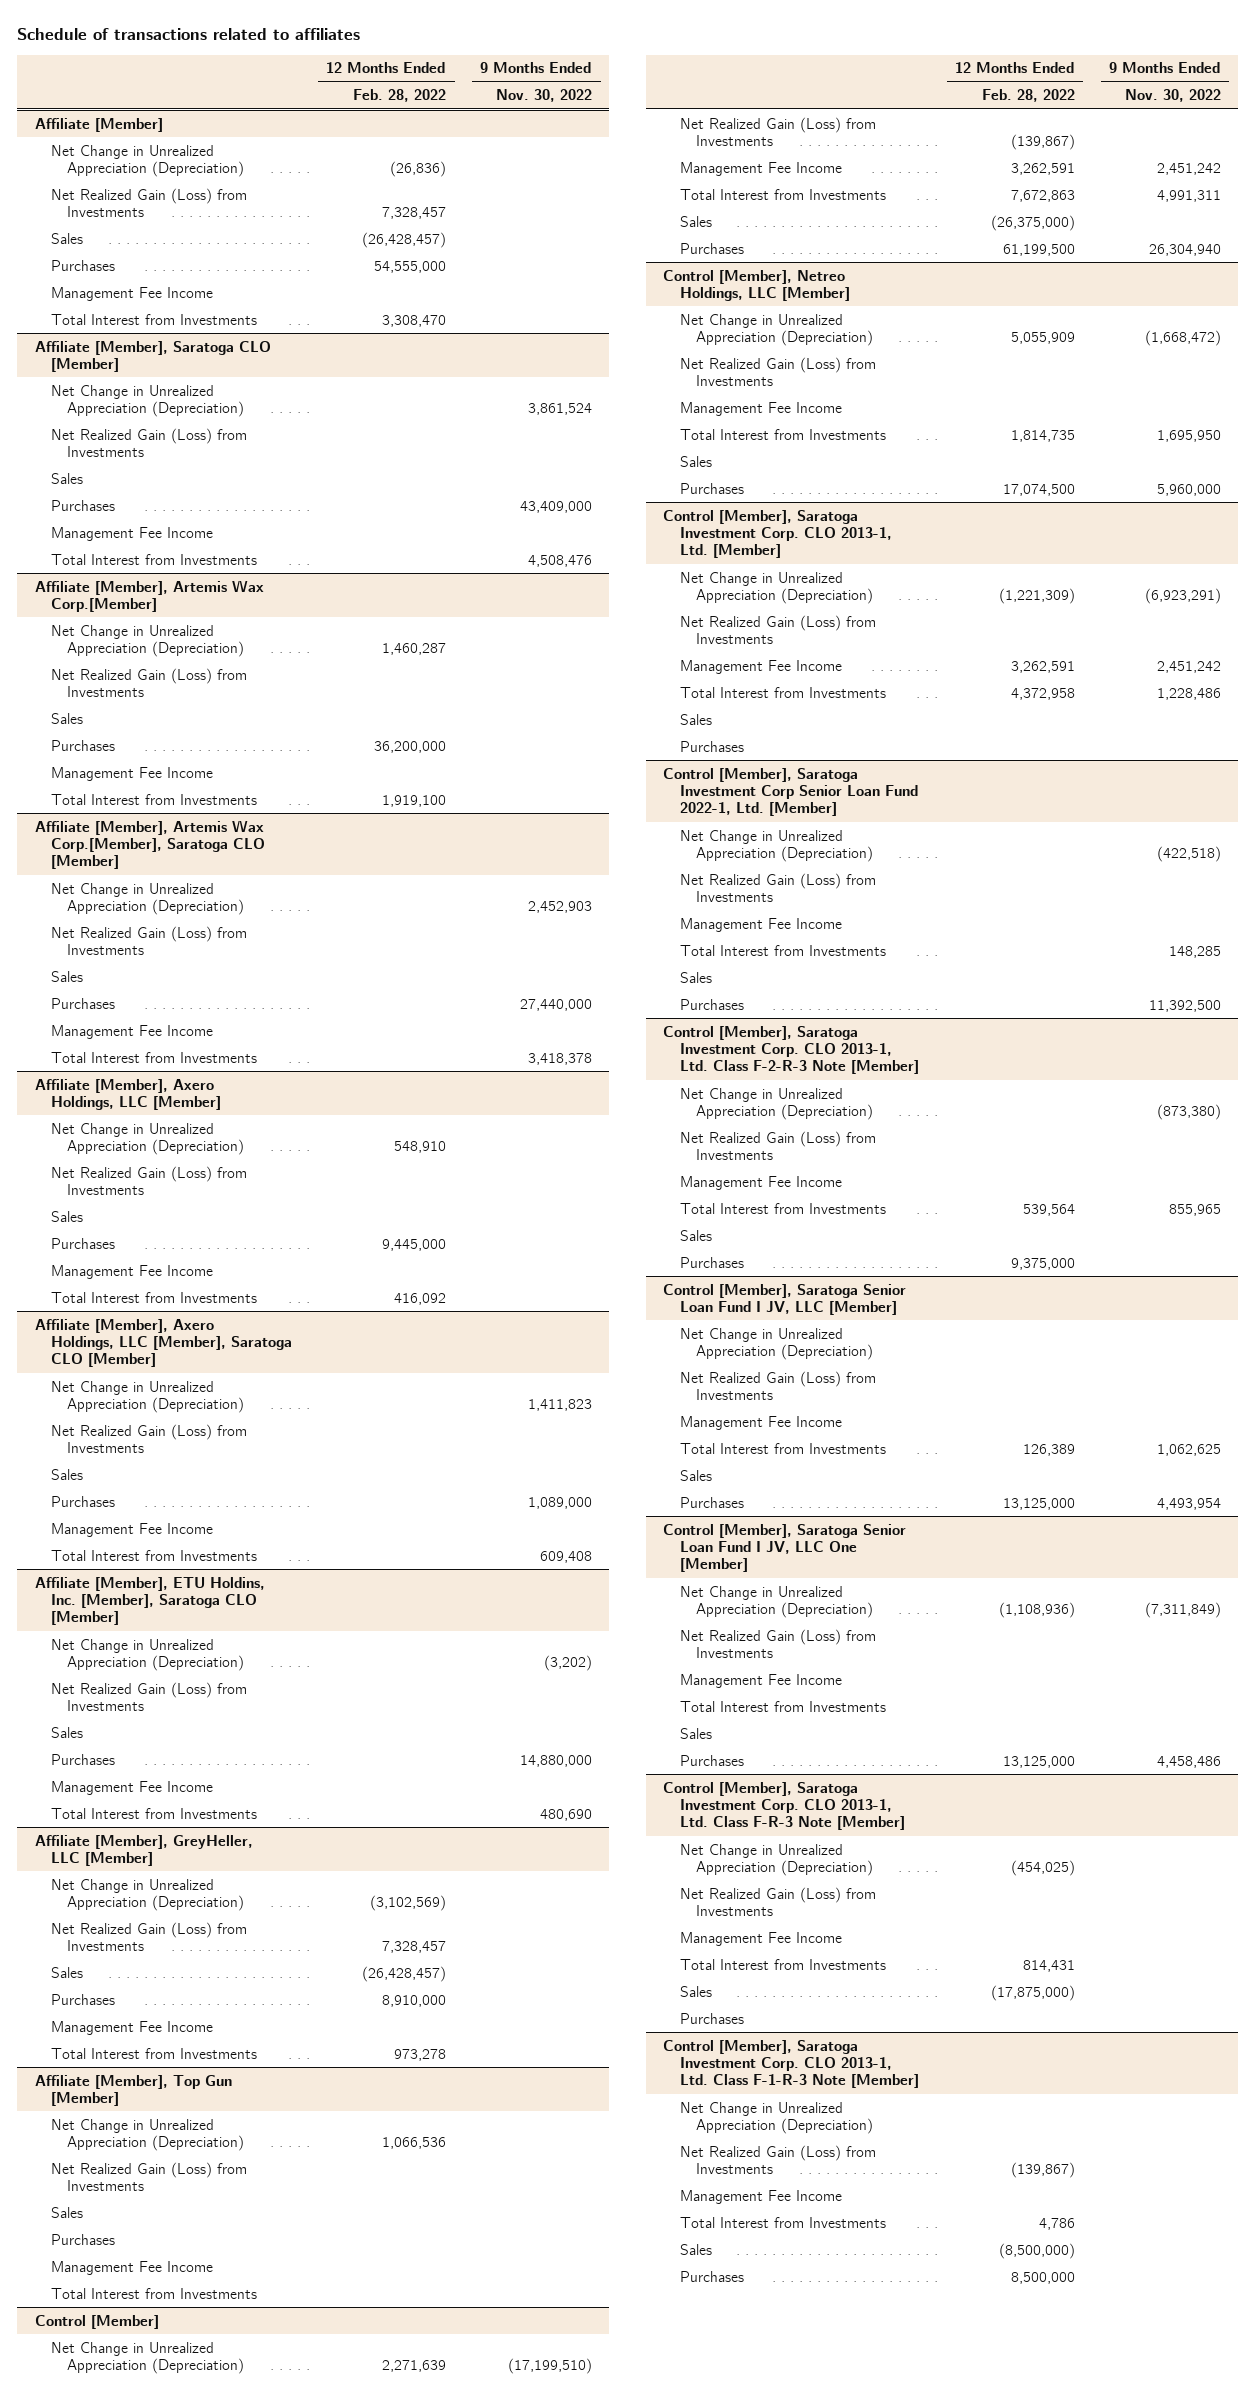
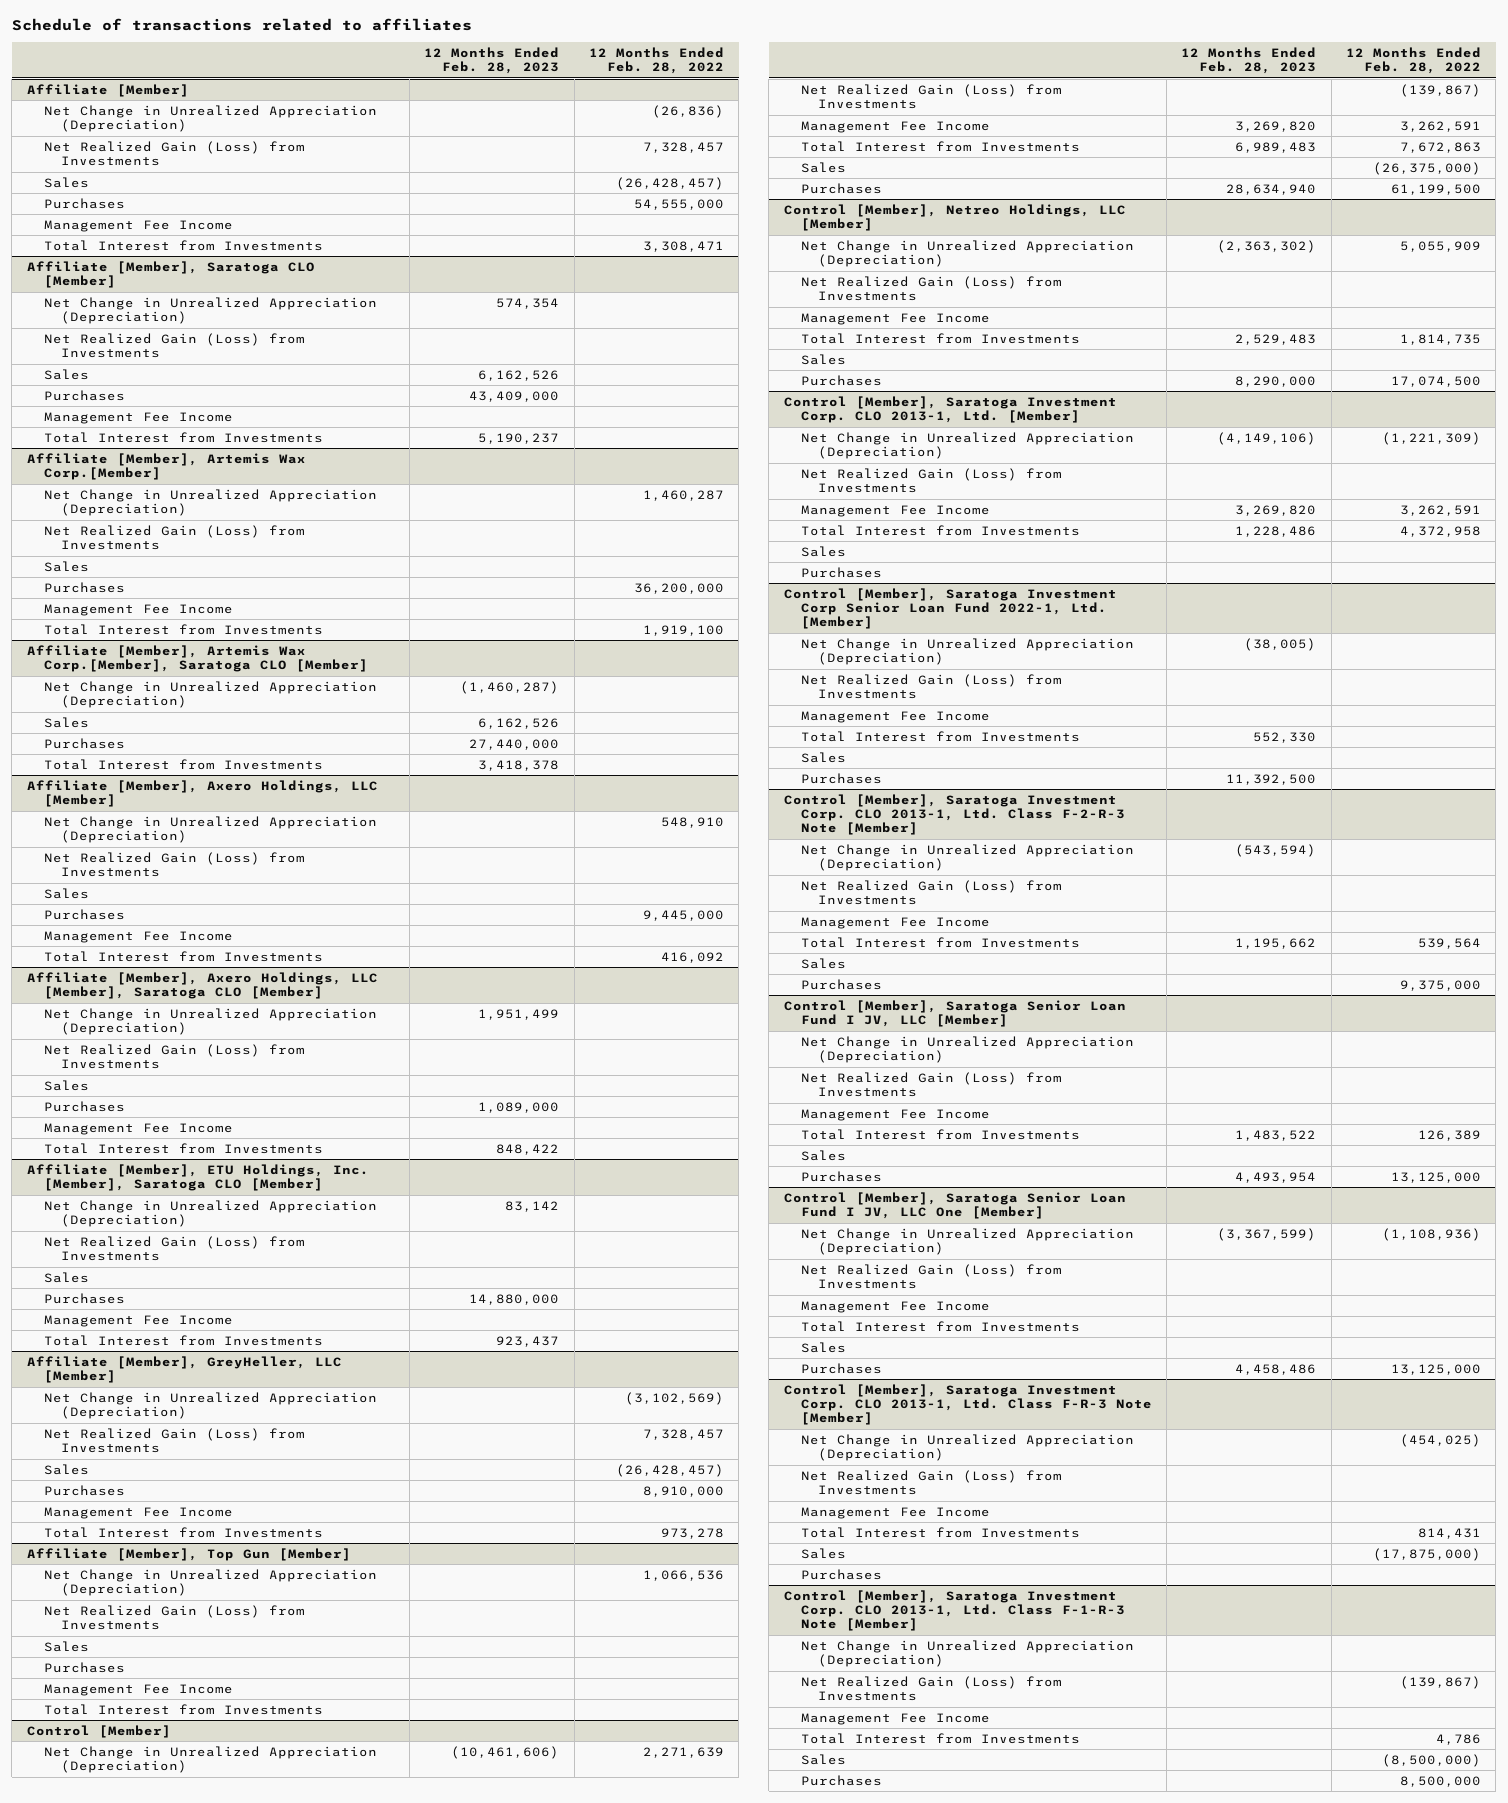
- | 12 Months Ended Feb. 28, 2022 | 9 Months Ended Nov. 30, 2022
+ | 12 Months Ended Feb. 28, 2023 | 12 Months Ended Feb. 28, 2022
@ Affiliate [Member]
- Total Interest from Investments | 3,308,470 |
+ Total Interest from Investments | | 3,308,471
@ Affiliate [Member], Artemis Wax Corp.[Member], Saratoga CLO [Member]
- Net Realized Gain (Loss) from Investments
- Management Fee Income
- Affiliate [Member], ETU Holdins, Inc. [Member], Saratoga CLO [Member]
+ Affiliate [Member], ETU Holdings, Inc. [Member], Saratoga CLO [Member]

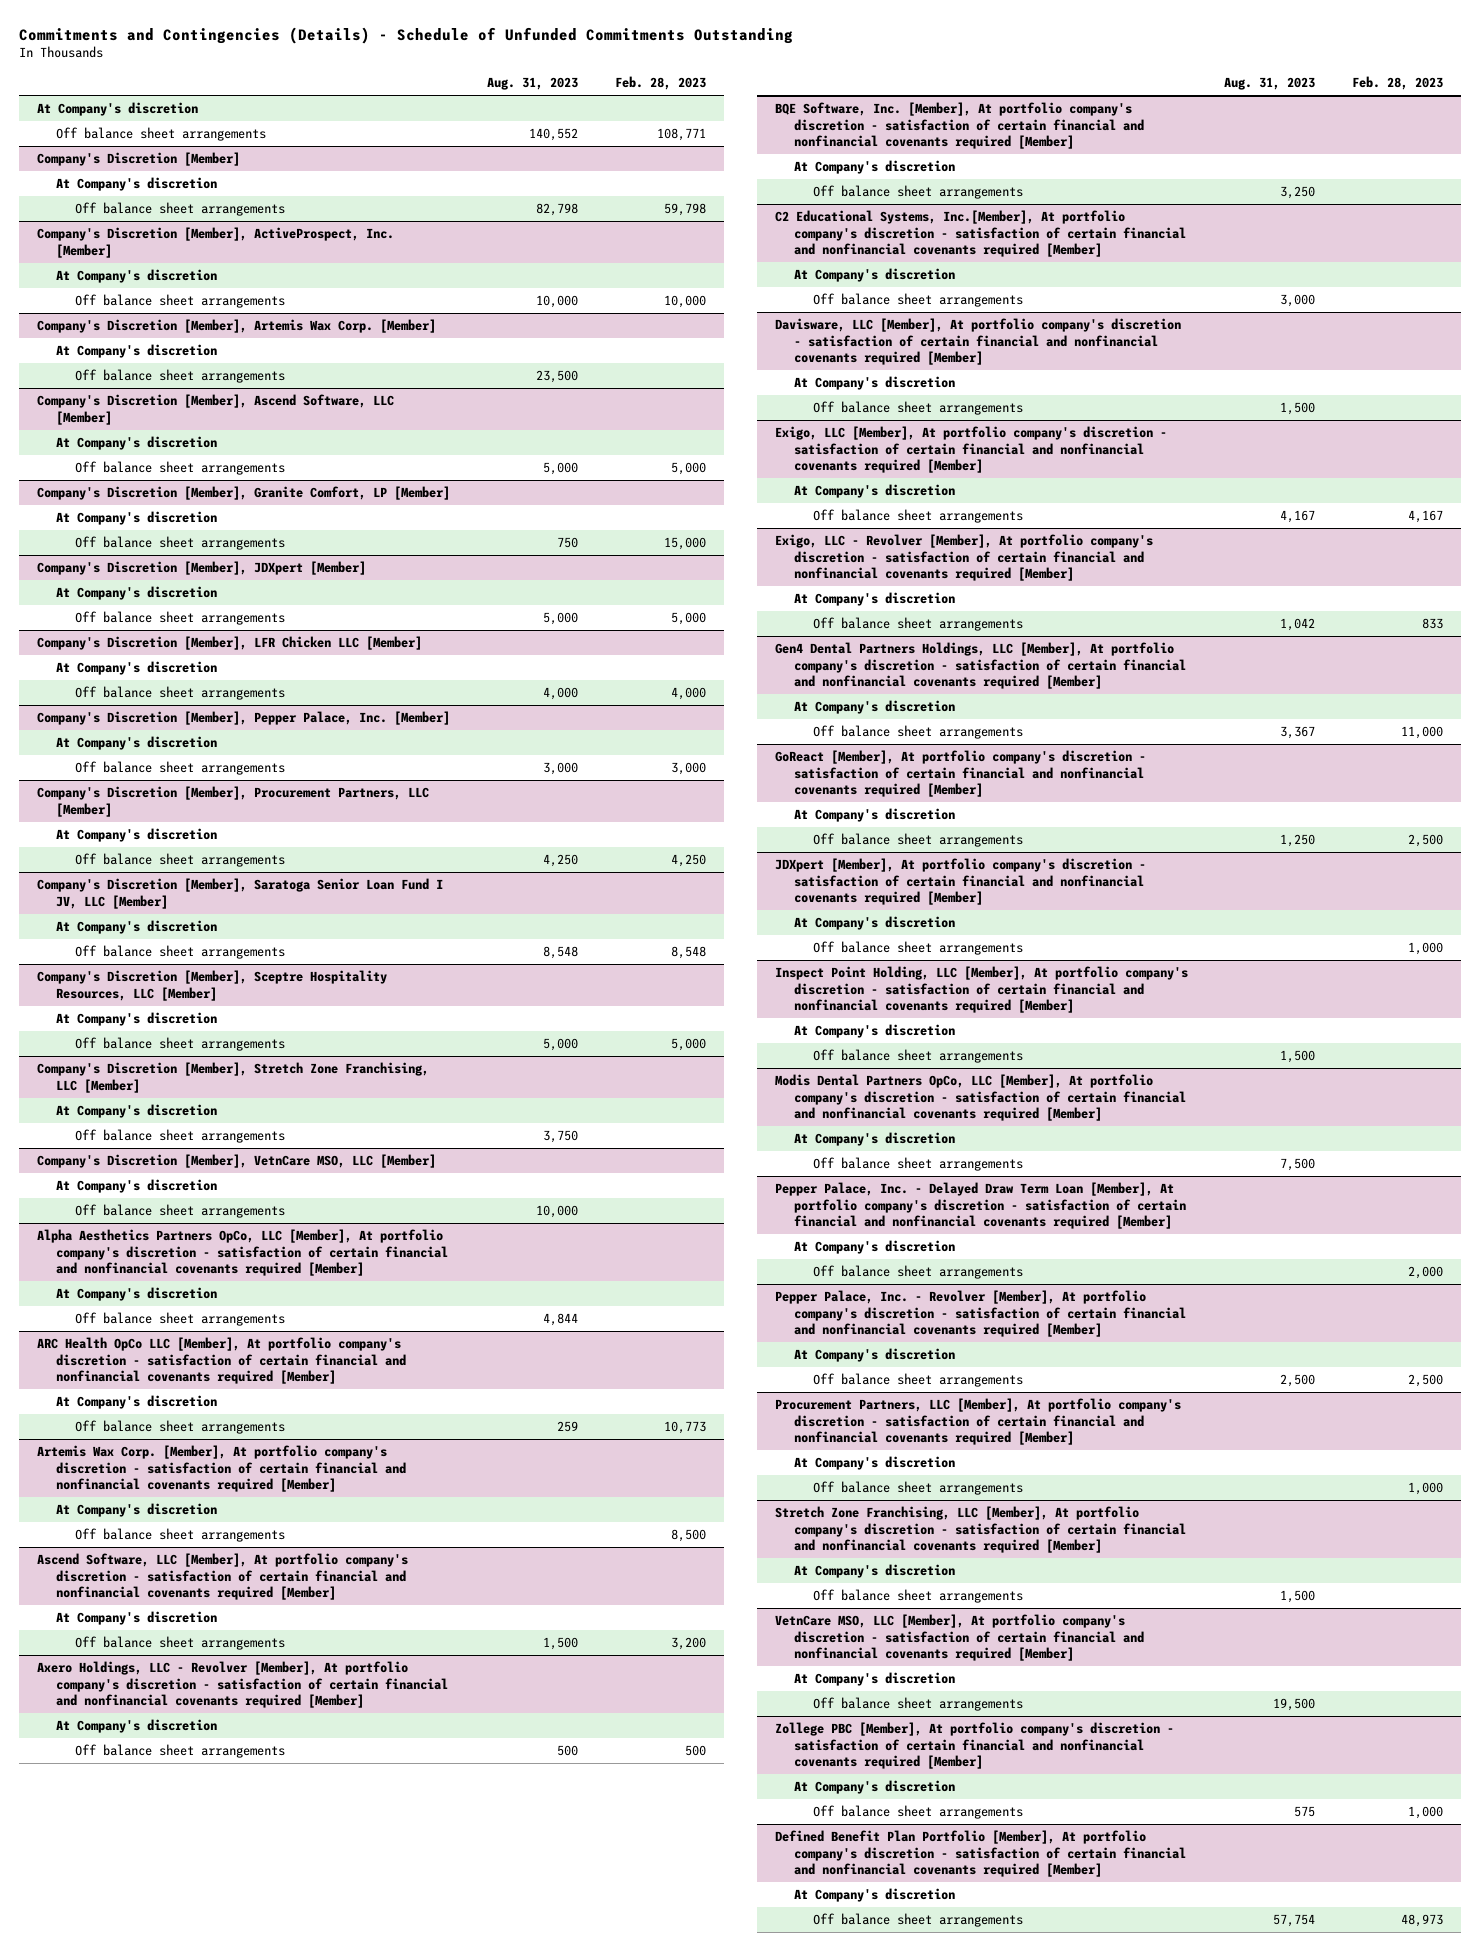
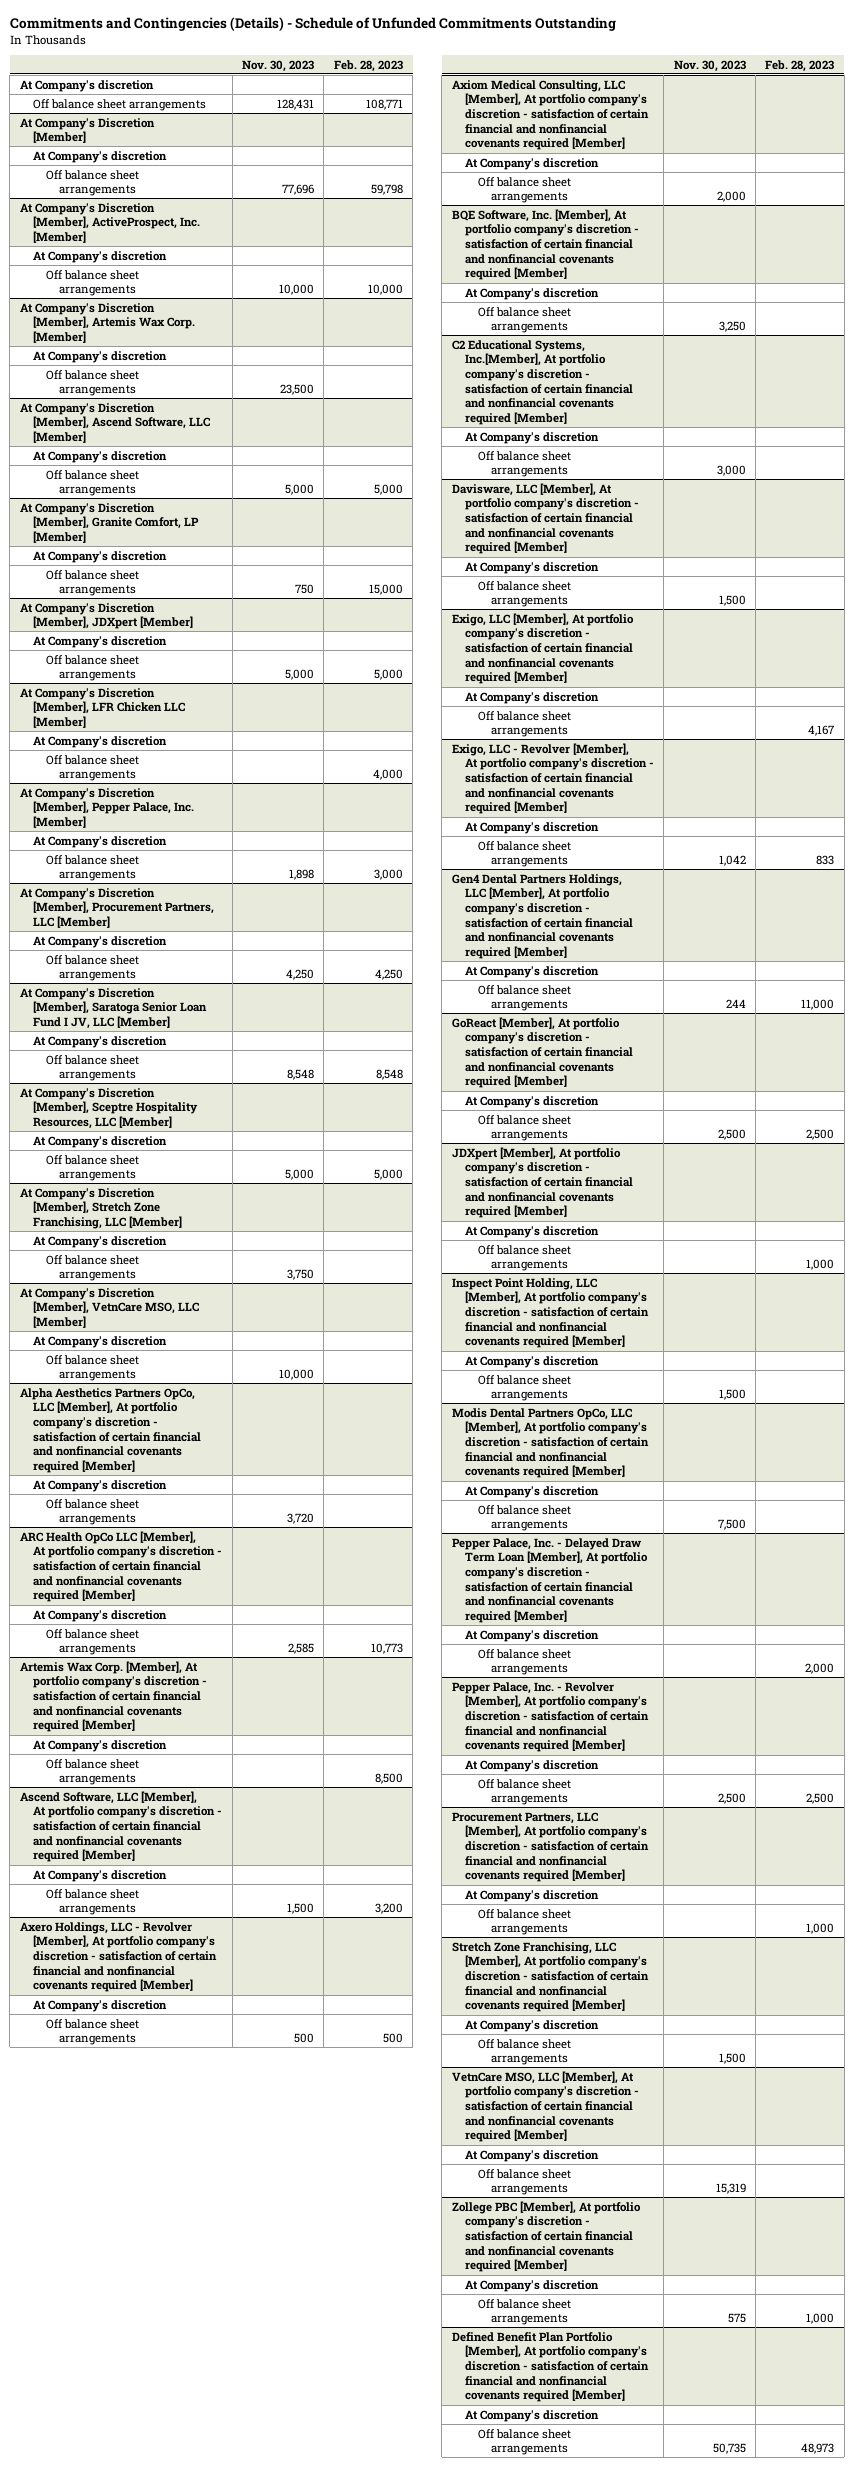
- | Aug. 31, 2023 | Feb. 28, 2023
+ | Nov. 30, 2023 | Feb. 28, 2023
- Company's Discretion [Member]
+ At Company's Discretion [Member]
- Company's Discretion [Member], ActiveProspect, Inc. [Member]
+ At Company's Discretion [Member], ActiveProspect, Inc. [Member]
- Company's Discretion [Member], Artemis Wax Corp. [Member]
+ At Company's Discretion [Member], Artemis Wax Corp. [Member]
- Company's Discretion [Member], Ascend Software, LLC [Member]
+ At Company's Discretion [Member], Ascend Software, LLC [Member]
- Company's Discretion [Member], Granite Comfort, LP [Member]
+ At Company's Discretion [Member], Granite Comfort, LP [Member]
- Company's Discretion [Member], JDXpert [Member]
+ At Company's Discretion [Member], JDXpert [Member]
- Company's Discretion [Member], LFR Chicken LLC [Member]
+ At Company's Discretion [Member], LFR Chicken LLC [Member]
- Company's Discretion [Member], Pepper Palace, Inc. [Member]
+ At Company's Discretion [Member], Pepper Palace, Inc. [Member]
- Company's Discretion [Member], Procurement Partners, LLC [Member]
+ At Company's Discretion [Member], Procurement Partners, LLC [Member]
- Company's Discretion [Member], Saratoga Senior Loan Fund I JV, LLC [Member]
+ At Company's Discretion [Member], Saratoga Senior Loan Fund I JV, LLC [Member]
- Company's Discretion [Member], Sceptre Hospitality Resources, LLC [Member]
+ At Company's Discretion [Member], Sceptre Hospitality Resources, LLC [Member]
- Company's Discretion [Member], Stretch Zone Franchising, LLC [Member]
+ At Company's Discretion [Member], Stretch Zone Franchising, LLC [Member]
- Company's Discretion [Member], VetnCare MSO, LLC [Member]
+ At Company's Discretion [Member], VetnCare MSO, LLC [Member]
+ Axiom Medical Consulting, LLC [Member], At portfolio company's discretion - satisfaction of certain financial and nonfinancial covenants required [Member]
+ At Company's discretion
+ Off balance sheet arrangements | 2,000 |

